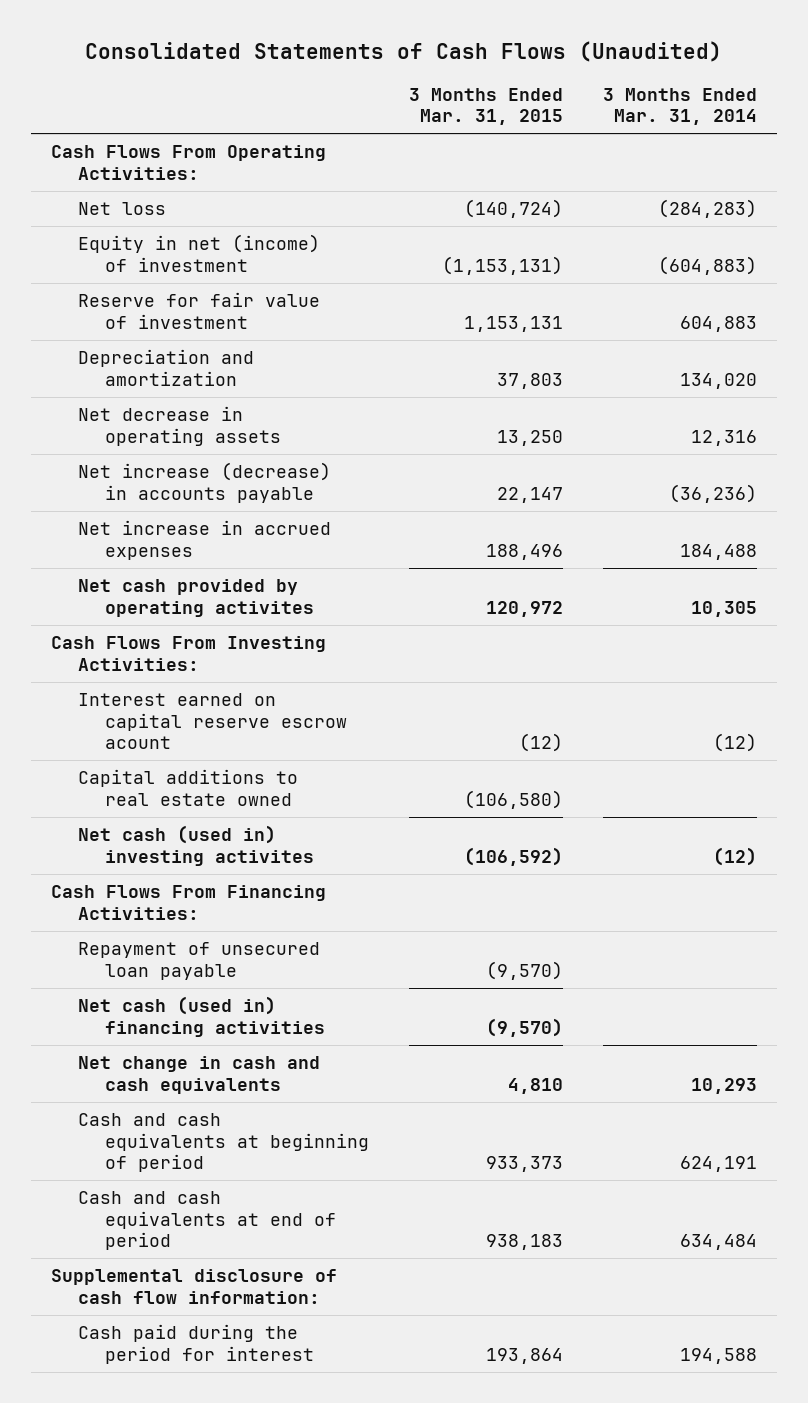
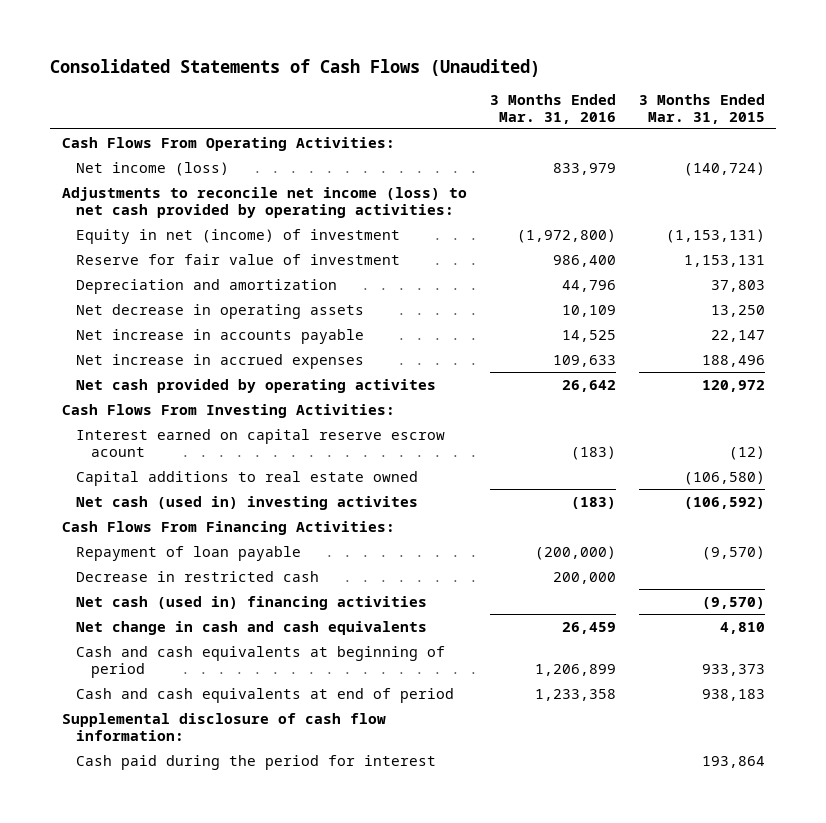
- | 3 Months Ended Mar. 31, 2015 | 3 Months Ended Mar. 31, 2014
+ | 3 Months Ended Mar. 31, 2016 | 3 Months Ended Mar. 31, 2015
- Net loss | (140,724) | (284,283)
+ Net income (loss) | 833,979 | (140,724)
+ Adjustments to reconcile net income (loss) to net cash provided by operating activities:
- Net increase (decrease) in accounts payable | 22,147 | (36,236)
+ Net increase in accounts payable | 14,525 | 22,147
- Repayment of unsecured loan payable | (9,570) |
+ Repayment of loan payable | (200,000) | (9,570)
+ Decrease in restricted cash | 200,000 |

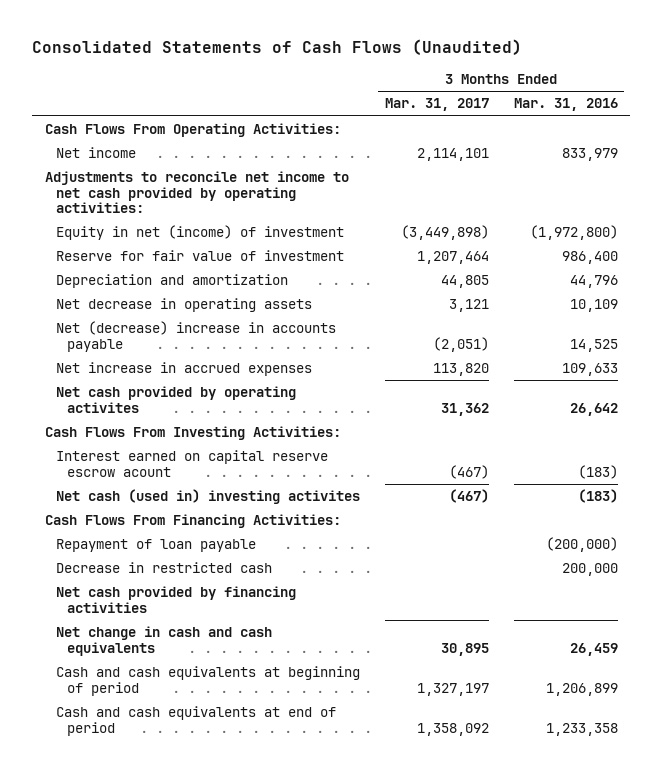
- | 3 Months Ended Mar. 31, 2016 | 3 Months Ended Mar. 31, 2015
+ | 3 Months Ended Mar. 31, 2017 | 3 Months Ended Mar. 31, 2016
- Net income (loss) | 833,979 | (140,724)
- Adjustments to reconcile net income (loss) to net cash provided by operating activities:
+ Net income | 2,114,101 | 833,979
+ Adjustments to reconcile net income to net cash provided by operating activities:
- Net increase in accounts payable | 14,525 | 22,147
+ Net (decrease) increase in accounts payable | (2,051) | 14,525
- Capital additions to real estate owned | | (106,580)
- Net cash (used in) financing activities | | (9,570)
+ Net cash provided by financing activities
- Supplemental disclosure of cash flow information:
- Cash paid during the period for interest | | 193,864

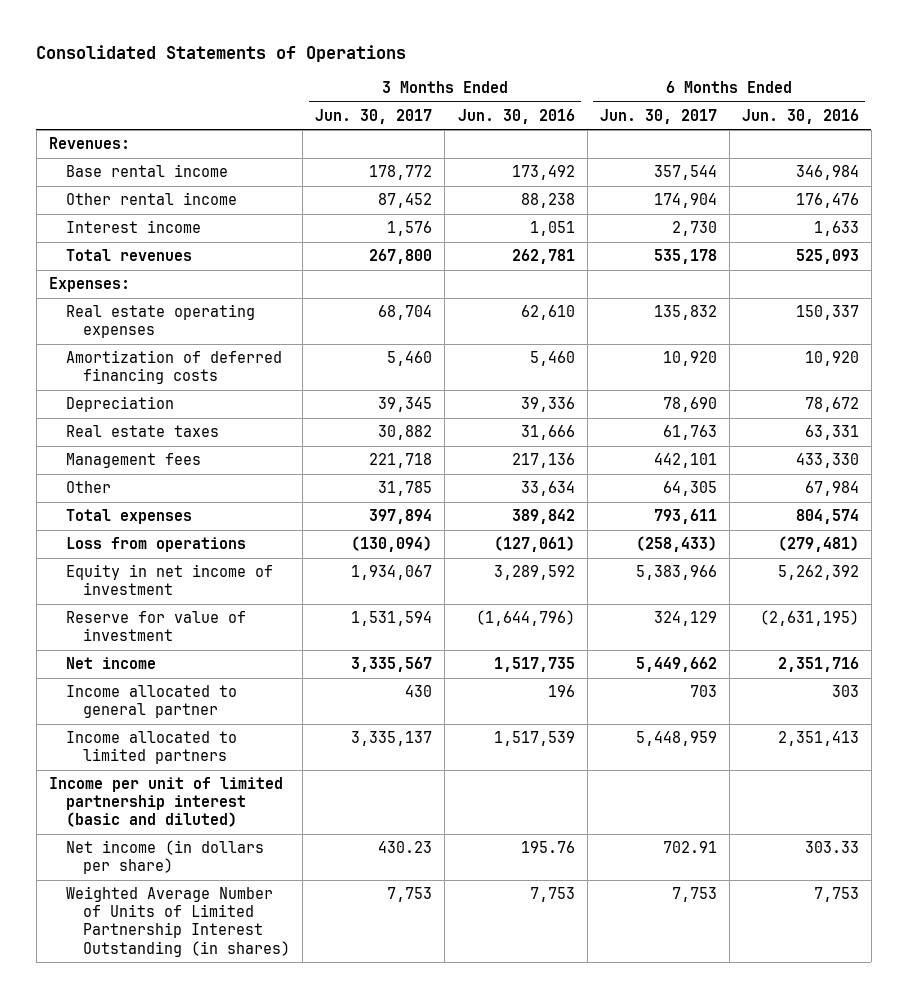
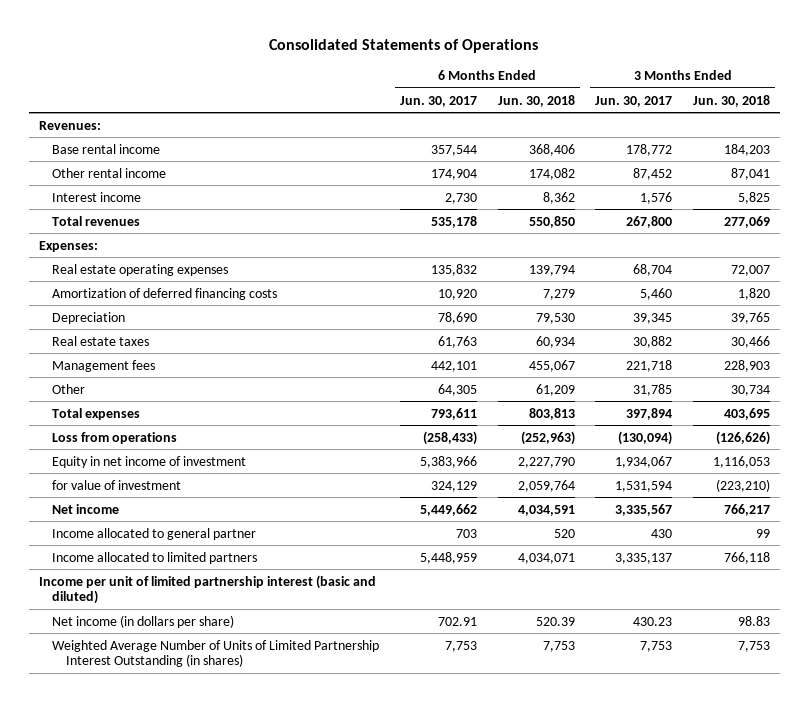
- | 3 Months Ended Jun. 30, 2017 | 3 Months Ended Jun. 30, 2016 | 6 Months Ended Jun. 30, 2017 | 6 Months Ended Jun. 30, 2016
+ | 6 Months Ended Jun. 30, 2017 | 6 Months Ended Jun. 30, 2018 | 3 Months Ended Jun. 30, 2017 | 3 Months Ended Jun. 30, 2018
- Reserve for value of investment | 1,531,594 | (1,644,796) | 324,129 | (2,631,195)
+ for value of investment | 324,129 | 2,059,764 | 1,531,594 | (223,210)

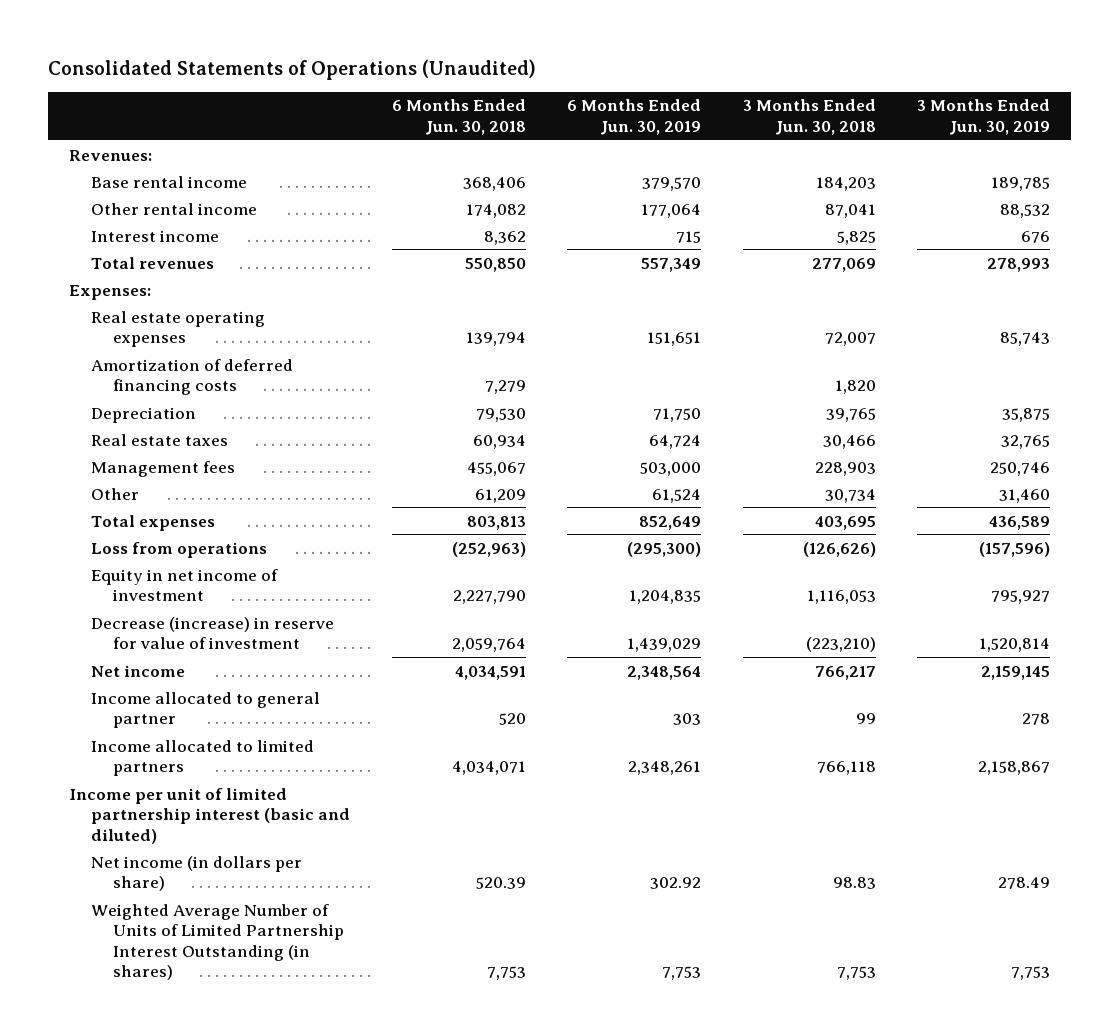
- Consolidated Statements of Operations
+ Consolidated Statements of Operations (Unaudited)
- | 6 Months Ended Jun. 30, 2017 | 6 Months Ended Jun. 30, 2018 | 3 Months Ended Jun. 30, 2017 | 3 Months Ended Jun. 30, 2018
+ | 6 Months Ended Jun. 30, 2018 | 6 Months Ended Jun. 30, 2019 | 3 Months Ended Jun. 30, 2018 | 3 Months Ended Jun. 30, 2019
- for value of investment | 324,129 | 2,059,764 | 1,531,594 | (223,210)
+ Decrease (increase) in reserve for value of investment | 2,059,764 | 1,439,029 | (223,210) | 1,520,814

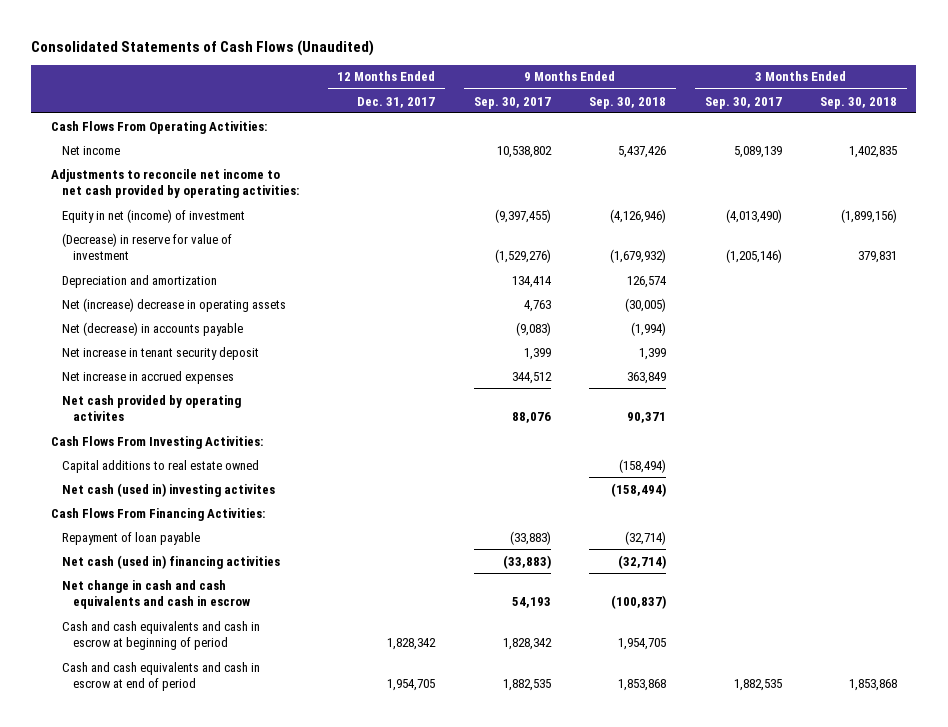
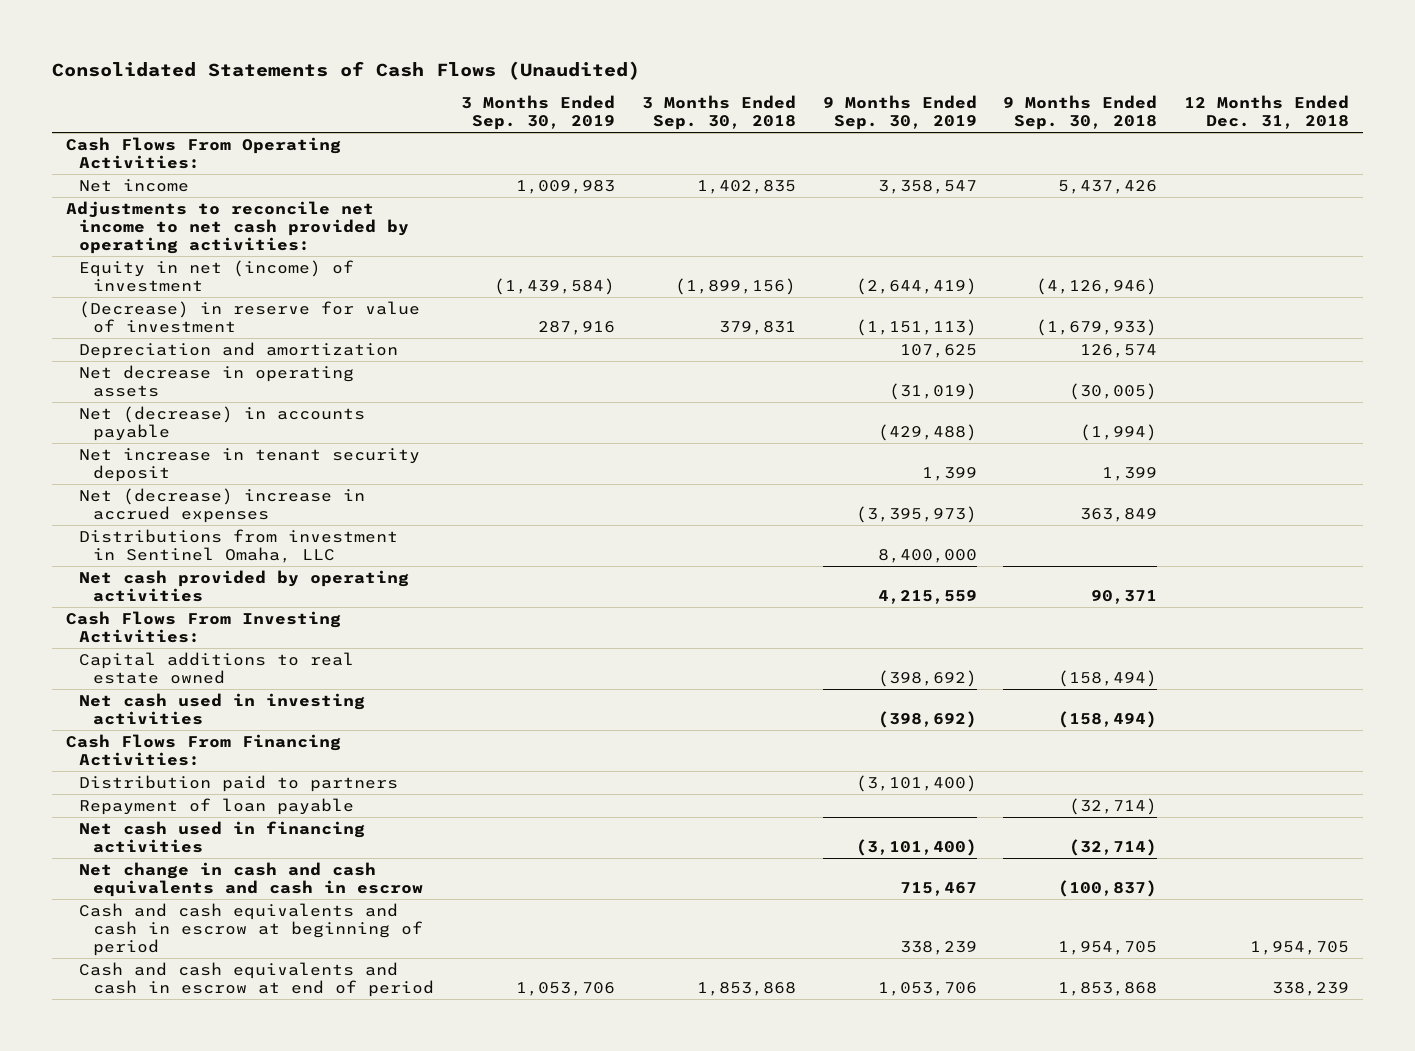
- | 12 Months Ended Dec. 31, 2017 | 9 Months Ended Sep. 30, 2017 | 9 Months Ended Sep. 30, 2018 | 3 Months Ended Sep. 30, 2017 | 3 Months Ended Sep. 30, 2018
+ | 3 Months Ended Sep. 30, 2019 | 3 Months Ended Sep. 30, 2018 | 9 Months Ended Sep. 30, 2019 | 9 Months Ended Sep. 30, 2018 | 12 Months Ended Dec. 31, 2018
- (Decrease) in reserve for value of investment | | (1,529,276) | (1,679,932) | (1,205,146) | 379,831
+ (Decrease) in reserve for value of investment | 287,916 | 379,831 | (1,151,113) | (1,679,933) |
- Net (increase) decrease in operating assets | | 4,763 | (30,005) | |
+ Net decrease in operating assets | | | (31,019) | (30,005) |
- Net increase in accrued expenses | | 344,512 | 363,849 | |
- Net cash provided by operating activites | | 88,076 | 90,371 | |
+ Net (decrease) increase in accrued expenses | | | (3,395,973) | 363,849 |
+ Distributions from investment in Sentinel Omaha, LLC | | | 8,400,000 | |
+ Net cash provided by operating activities | | | 4,215,559 | 90,371 |
- Net cash (used in) investing activites | | | (158,494) | |
+ Net cash used in investing activities | | | (398,692) | (158,494) |
+ Distribution paid to partners | | | (3,101,400) | |
- Net cash (used in) financing activities | | (33,883) | (32,714) | |
+ Net cash used in financing activities | | | (3,101,400) | (32,714) |

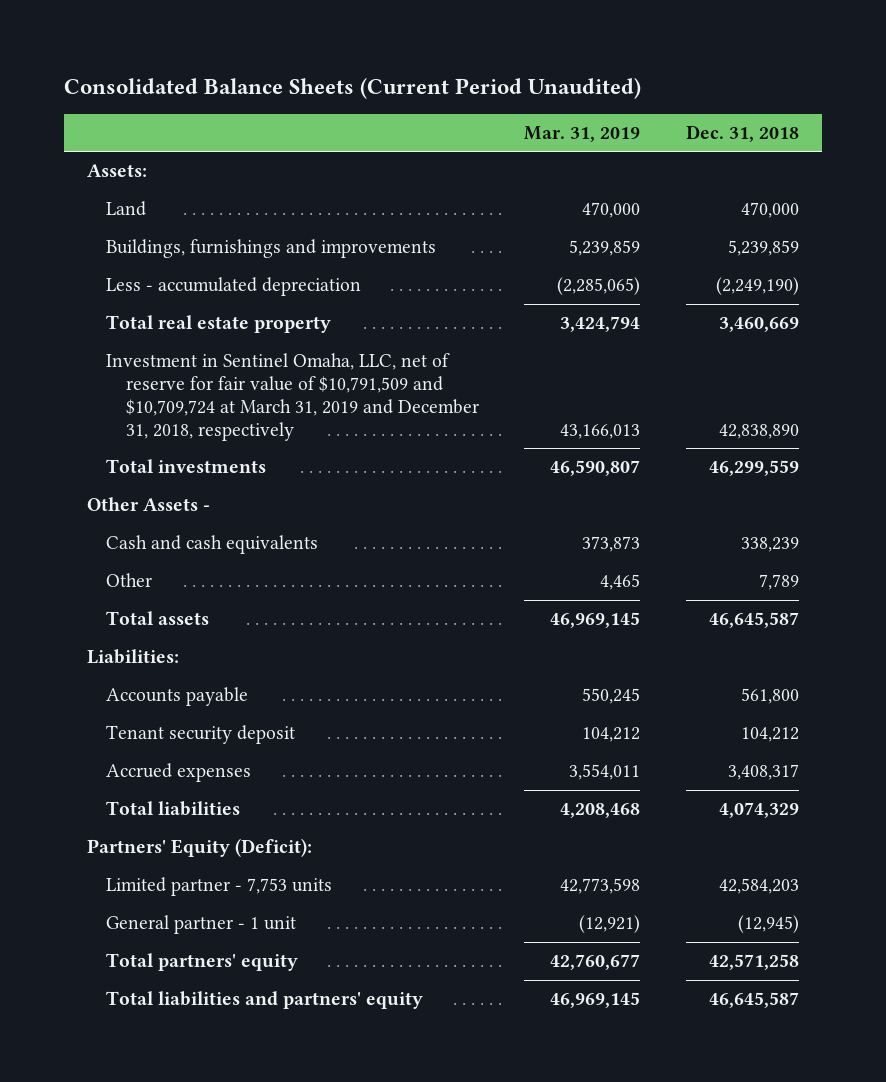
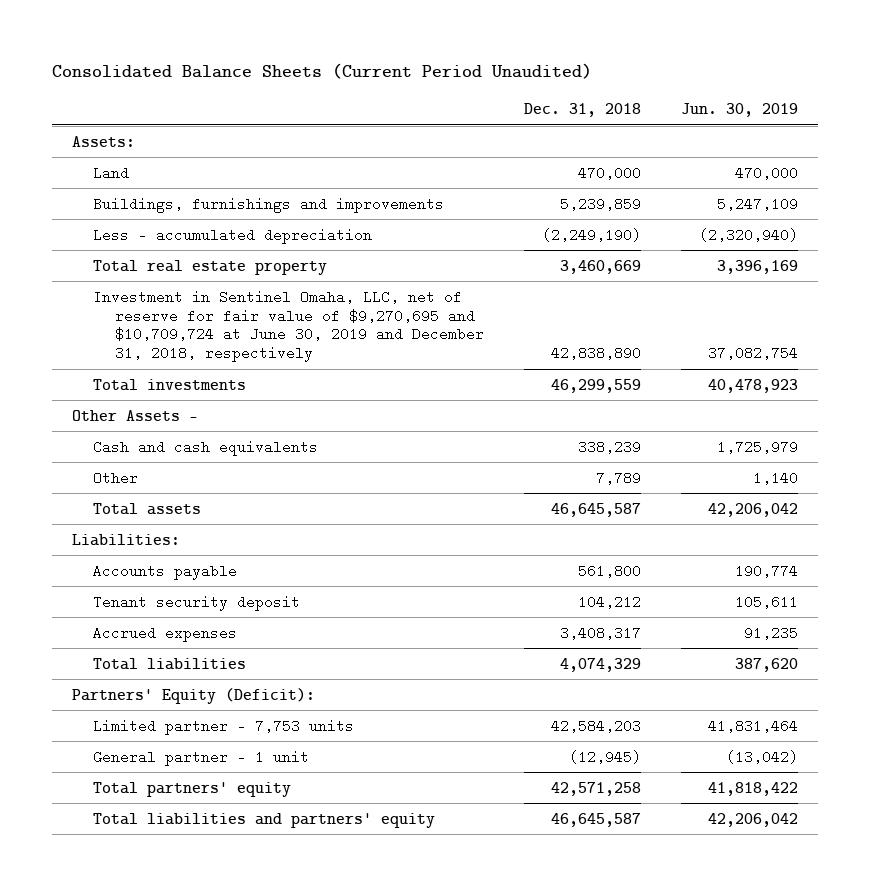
- | Mar. 31, 2019 | Dec. 31, 2018
+ | Dec. 31, 2018 | Jun. 30, 2019
- Investment in Sentinel Omaha, LLC, net of reserve for fair value of $10,791,509 and $10,709,724 at March 31, 2019 and December 31, 2018, respectively | 43,166,013 | 42,838,890
+ Investment in Sentinel Omaha, LLC, net of reserve for fair value of $9,270,695 and $10,709,724 at June 30, 2019 and December 31, 2018, respectively | 42,838,890 | 37,082,754

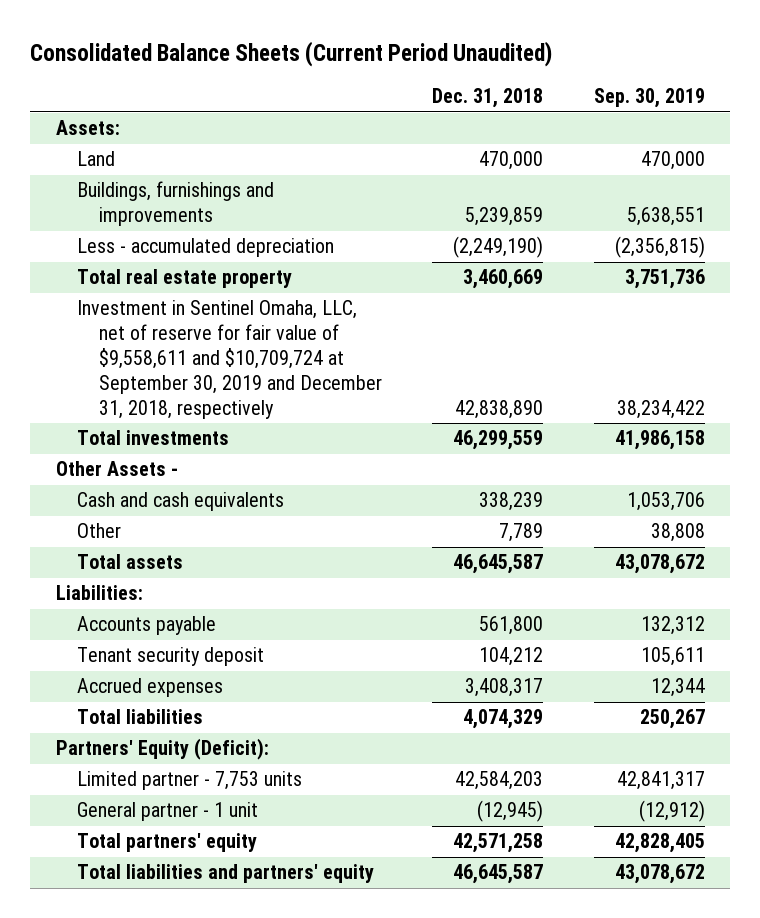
- | Dec. 31, 2018 | Jun. 30, 2019
+ | Dec. 31, 2018 | Sep. 30, 2019
- Investment in Sentinel Omaha, LLC, net of reserve for fair value of $9,270,695 and $10,709,724 at June 30, 2019 and December 31, 2018, respectively | 42,838,890 | 37,082,754
+ Investment in Sentinel Omaha, LLC, net of reserve for fair value of $9,558,611 and $10,709,724 at September 30, 2019 and December 31, 2018, respectively | 42,838,890 | 38,234,422

